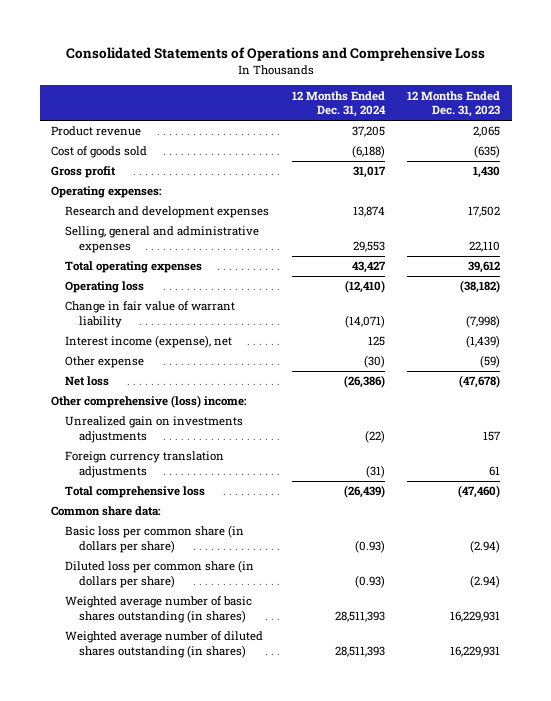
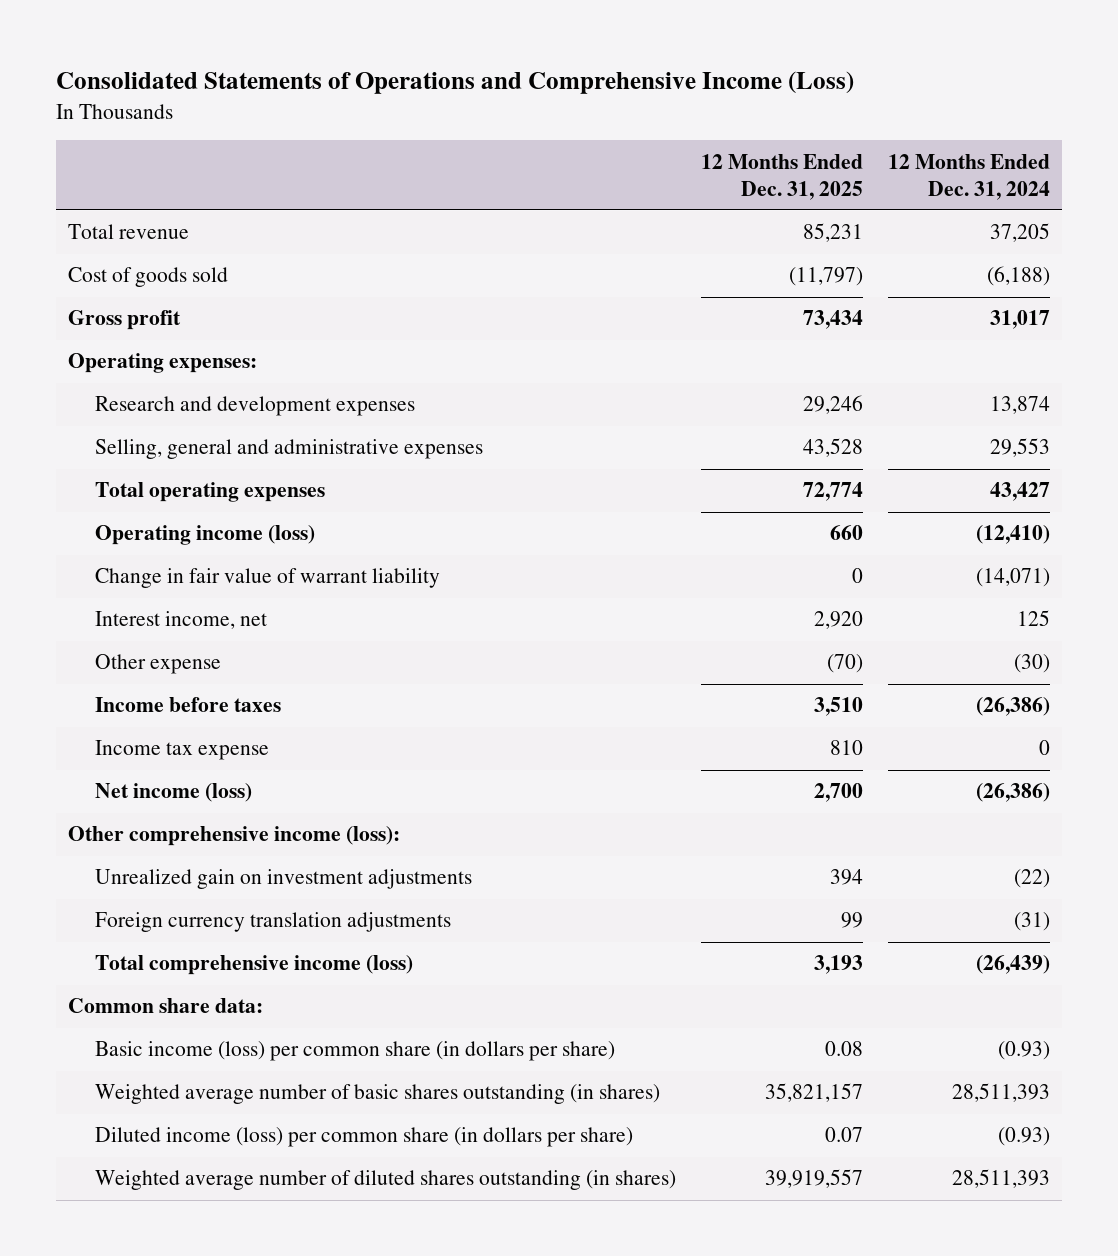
- Consolidated Statements of Operations and Comprehensive Loss
+ Consolidated Statements of Operations and Comprehensive Income (Loss)
- | 12 Months Ended Dec. 31, 2024 | 12 Months Ended Dec. 31, 2023
+ | 12 Months Ended Dec. 31, 2025 | 12 Months Ended Dec. 31, 2024
- Product revenue | 37,205 | 2,065
+ Total revenue | 85,231 | 37,205
- Operating loss | (12,410) | (38,182)
+ Operating income (loss) | 660 | (12,410)
- Interest income (expense), net | 125 | (1,439)
+ Interest income, net | 2,920 | 125
- Net loss | (26,386) | (47,678)
- Other comprehensive (loss) income:
- Unrealized gain on investments adjustments | (22) | 157
+ Income before taxes | 3,510 | (26,386)
+ Income tax expense | 810 | 0
+ Net income (loss) | 2,700 | (26,386)
+ Other comprehensive income (loss):
+ Unrealized gain on investment adjustments | 394 | (22)
- Total comprehensive loss | (26,439) | (47,460)
+ Total comprehensive income (loss) | 3,193 | (26,439)
- Basic loss per common share (in dollars per share) | (0.93) | (2.94)
- Diluted loss per common share (in dollars per share) | (0.93) | (2.94)
+ Basic income (loss) per common share (in dollars per share) | 0.08 | (0.93)
+ Diluted income (loss) per common share (in dollars per share) | 0.07 | (0.93)

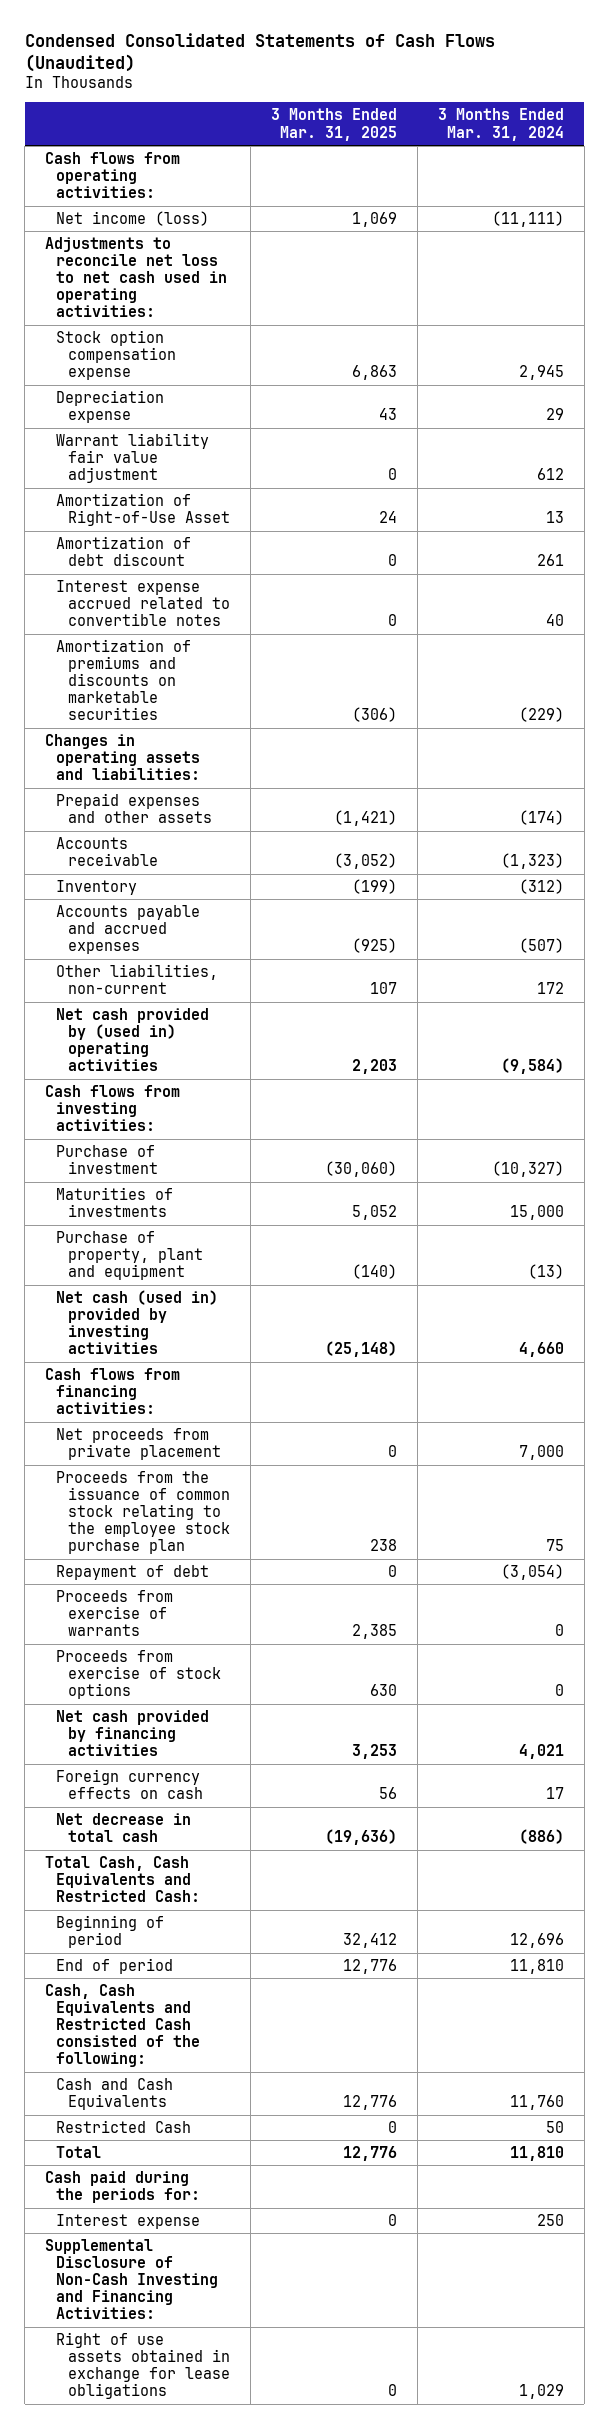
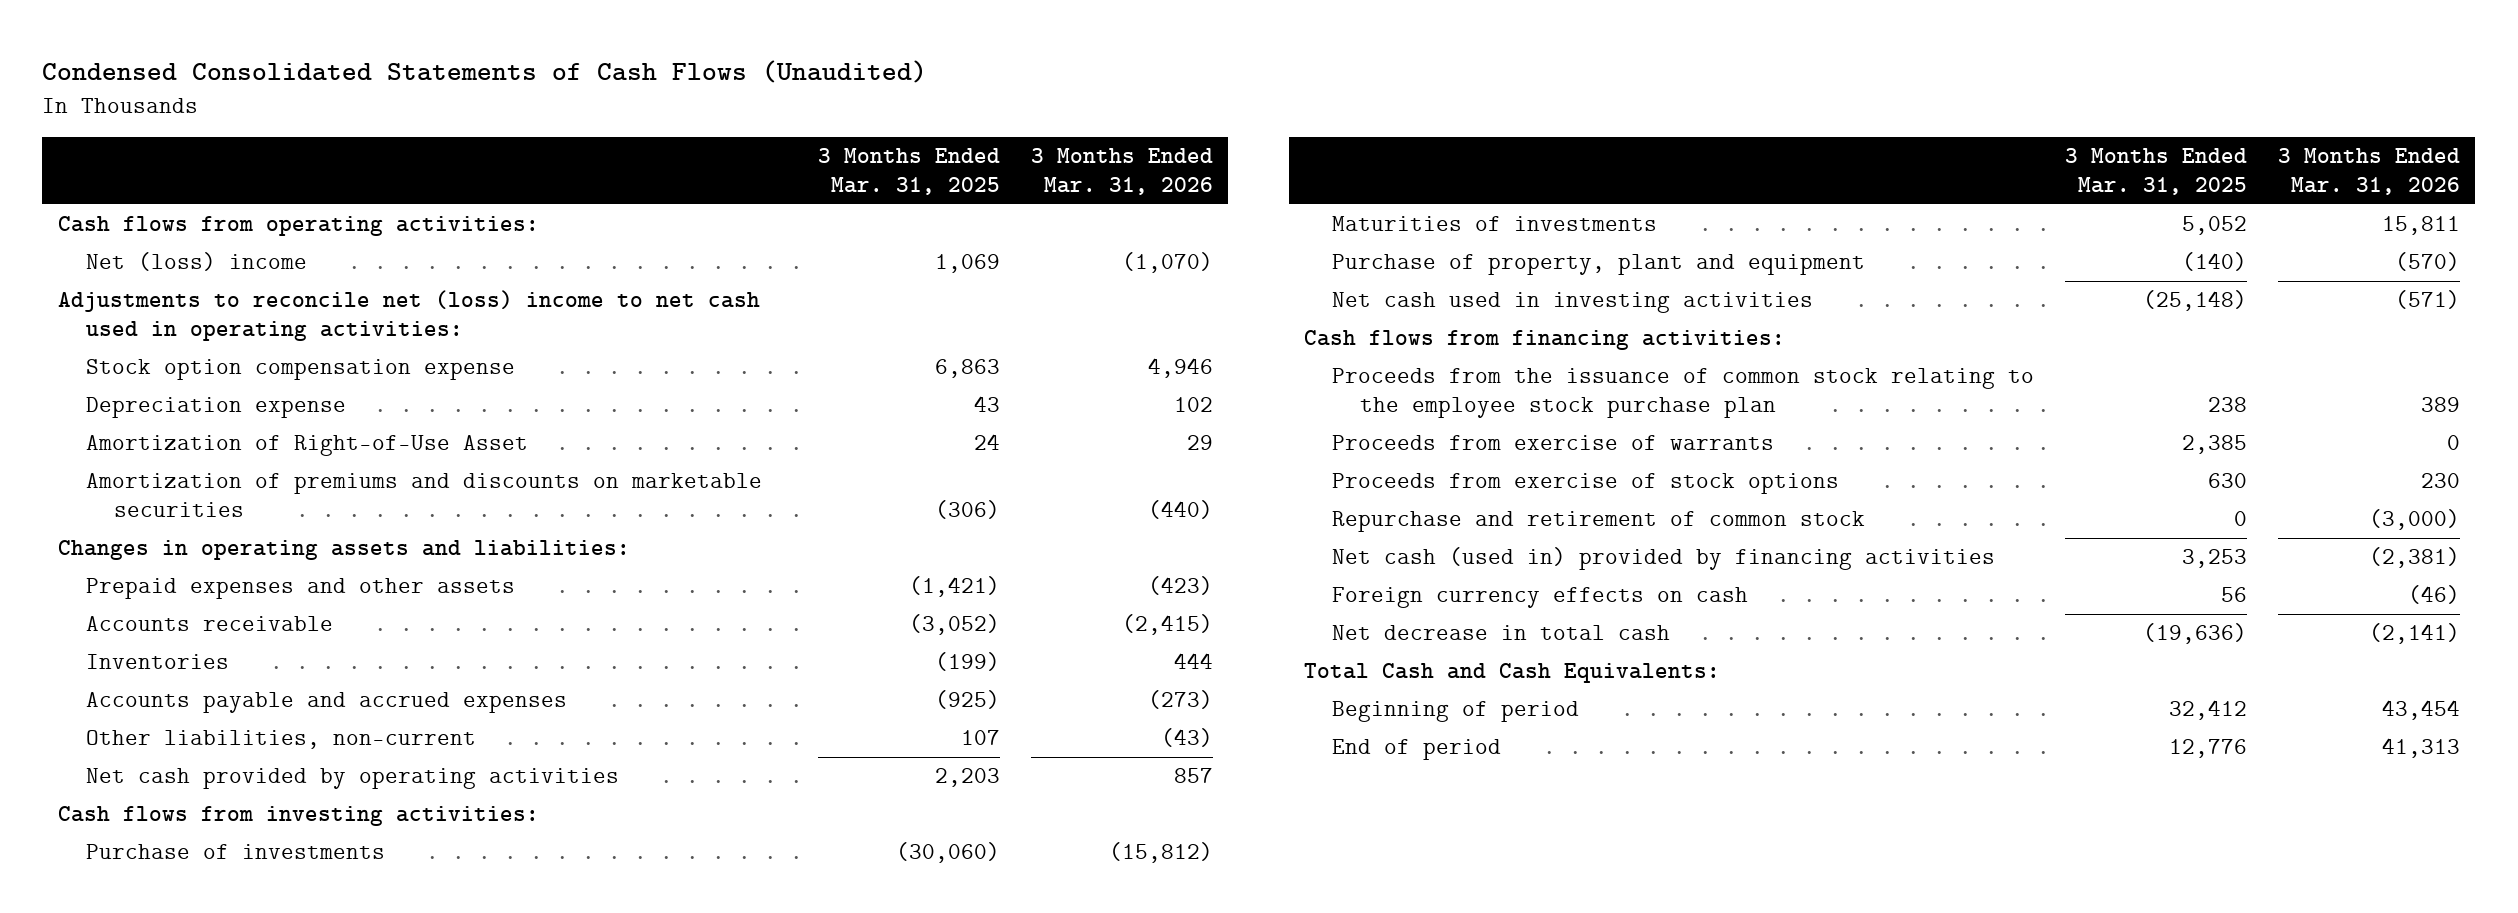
- | 3 Months Ended Mar. 31, 2025 | 3 Months Ended Mar. 31, 2024
+ | 3 Months Ended Mar. 31, 2025 | 3 Months Ended Mar. 31, 2026
- Net income (loss) | 1,069 | (11,111)
- Adjustments to reconcile net loss to net cash used in operating activities:
+ Net (loss) income | 1,069 | (1,070)
+ Adjustments to reconcile net (loss) income to net cash used in operating activities:
- Warrant liability fair value adjustment | 0 | 612
- Amortization of debt discount | 0 | 261
- Interest expense accrued related to convertible notes | 0 | 40
- Inventory | (199) | (312)
+ Inventories | (199) | 444
- Net cash provided by (used in) operating activities | 2,203 | (9,584)
+ Net cash provided by operating activities | 2,203 | 857
- Purchase of investment | (30,060) | (10,327)
+ Purchase of investments | (30,060) | (15,812)
- Net cash (used in) provided by investing activities | (25,148) | 4,660
+ Net cash used in investing activities | (25,148) | (571)
- Net proceeds from private placement | 0 | 7,000
- Repayment of debt | 0 | (3,054)
- Net cash provided by financing activities | 3,253 | 4,021
+ Repurchase and retirement of common stock | 0 | (3,000)
+ Net cash (used in) provided by financing activities | 3,253 | (2,381)
- Total Cash, Cash Equivalents and Restricted Cash:
+ Total Cash and Cash Equivalents:
- Cash, Cash Equivalents and Restricted Cash consisted of the following:
- Cash and Cash Equivalents | 12,776 | 11,760
- Restricted Cash | 0 | 50
- Total | 12,776 | 11,810
- Cash paid during the periods for:
- Interest expense | 0 | 250
- Supplemental Disclosure of Non-Cash Investing and Financing Activities:
- Right of use assets obtained in exchange for lease obligations | 0 | 1,029

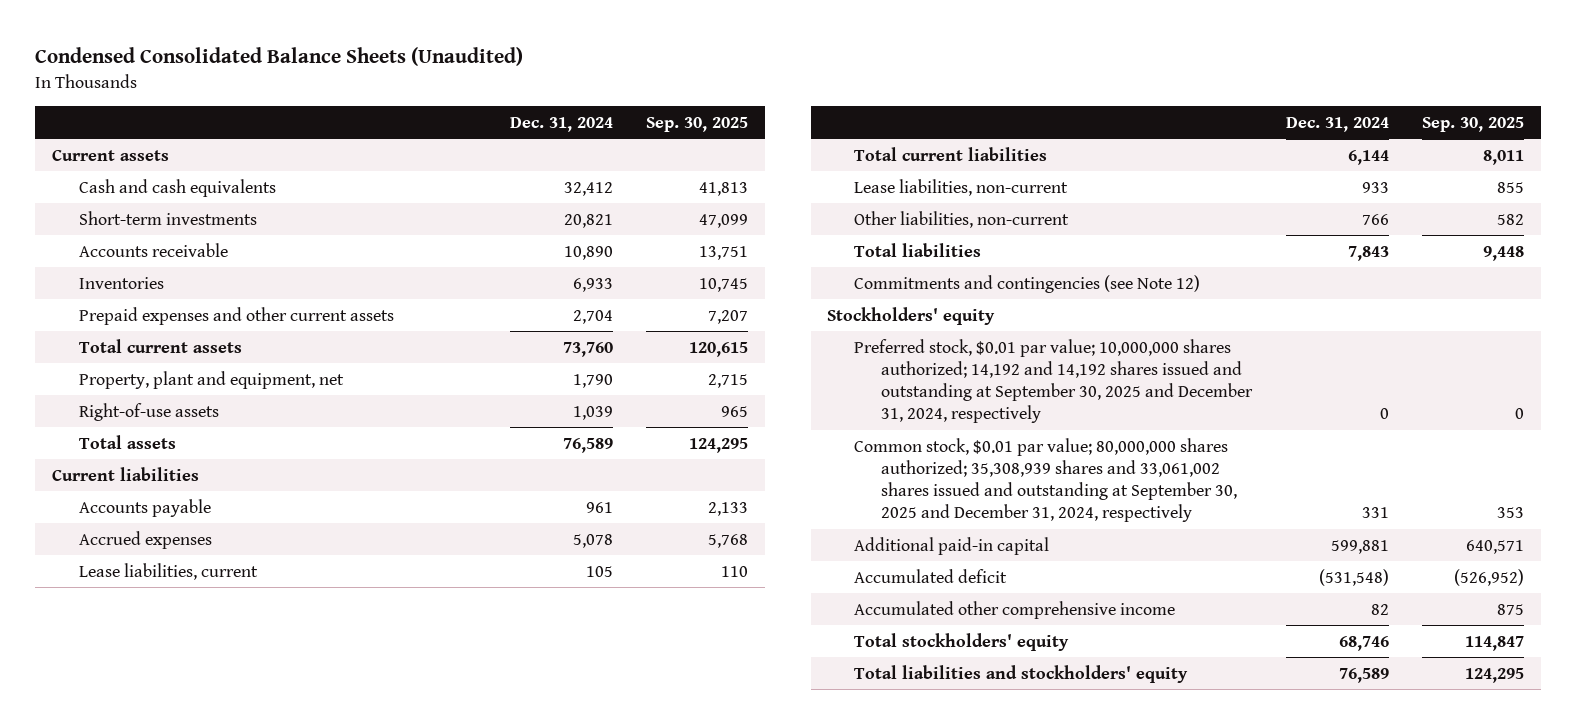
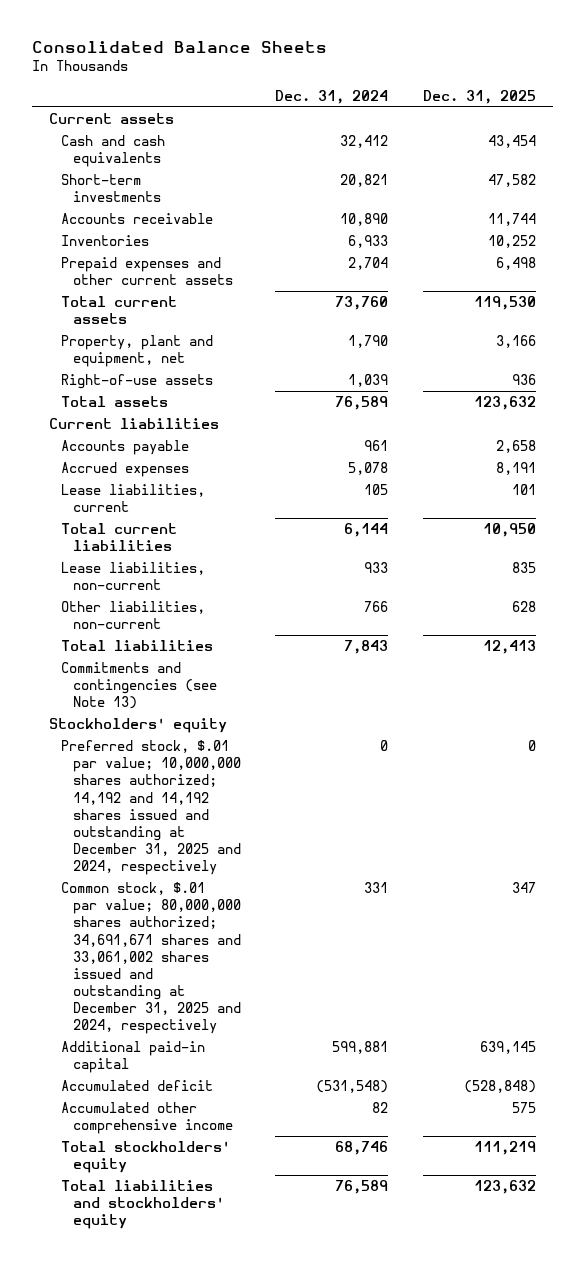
- Condensed Consolidated Balance Sheets (Unaudited)
+ Consolidated Balance Sheets
- | Dec. 31, 2024 | Sep. 30, 2025
+ | Dec. 31, 2024 | Dec. 31, 2025
- Commitments and contingencies (see Note 12)
+ Commitments and contingencies (see Note 13)
- Preferred stock, $0.01 par value; 10,000,000 shares authorized; 14,192 and 14,192 shares issued and outstanding at September 30, 2025 and December 31, 2024, respectively | 0 | 0
- Common stock, $0.01 par value; 80,000,000 shares authorized; 35,308,939 shares and 33,061,002 shares issued and outstanding at September 30, 2025 and December 31, 2024, respectively | 331 | 353
+ Preferred stock, $.01 par value; 10,000,000 shares authorized; 14,192 and 14,192 shares issued and outstanding at December 31, 2025 and 2024, respectively | 0 | 0
+ Common stock, $.01 par value; 80,000,000 shares authorized; 34,691,671 shares and 33,061,002 shares issued and outstanding at December 31, 2025 and 2024, respectively | 331 | 347

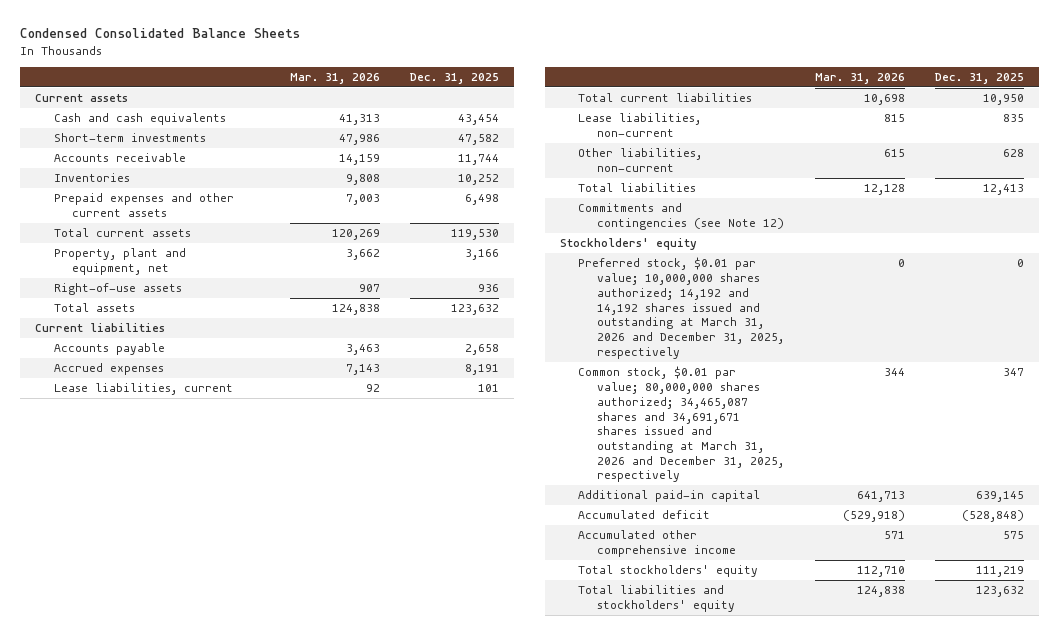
- Consolidated Balance Sheets
+ Condensed Consolidated Balance Sheets
- | Dec. 31, 2024 | Dec. 31, 2025
+ | Mar. 31, 2026 | Dec. 31, 2025
- Commitments and contingencies (see Note 13)
+ Commitments and contingencies (see Note 12)
- Preferred stock, $.01 par value; 10,000,000 shares authorized; 14,192 and 14,192 shares issued and outstanding at December 31, 2025 and 2024, respectively | 0 | 0
- Common stock, $.01 par value; 80,000,000 shares authorized; 34,691,671 shares and 33,061,002 shares issued and outstanding at December 31, 2025 and 2024, respectively | 331 | 347
+ Preferred stock, $0.01 par value; 10,000,000 shares authorized; 14,192 and 14,192 shares issued and outstanding at March 31, 2026 and December 31, 2025, respectively | 0 | 0
+ Common stock, $0.01 par value; 80,000,000 shares authorized; 34,465,087 shares and 34,691,671 shares issued and outstanding at March 31, 2026 and December 31, 2025, respectively | 344 | 347

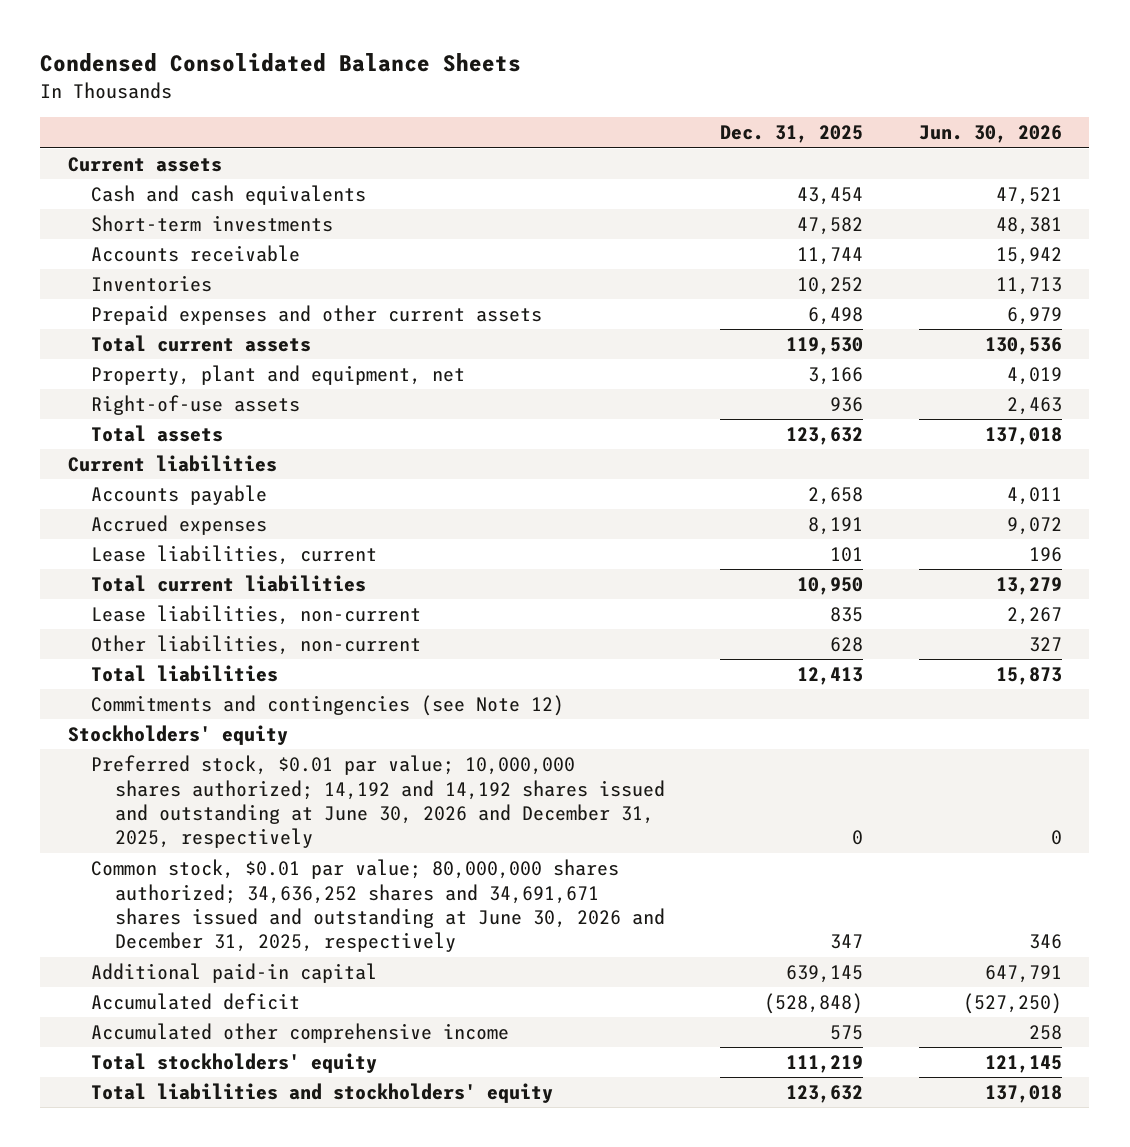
- | Mar. 31, 2026 | Dec. 31, 2025
+ | Dec. 31, 2025 | Jun. 30, 2026
- Preferred stock, $0.01 par value; 10,000,000 shares authorized; 14,192 and 14,192 shares issued and outstanding at March 31, 2026 and December 31, 2025, respectively | 0 | 0
- Common stock, $0.01 par value; 80,000,000 shares authorized; 34,465,087 shares and 34,691,671 shares issued and outstanding at March 31, 2026 and December 31, 2025, respectively | 344 | 347
+ Preferred stock, $0.01 par value; 10,000,000 shares authorized; 14,192 and 14,192 shares issued and outstanding at June 30, 2026 and December 31, 2025, respectively | 0 | 0
+ Common stock, $0.01 par value; 80,000,000 shares authorized; 34,636,252 shares and 34,691,671 shares issued and outstanding at June 30, 2026 and December 31, 2025, respectively | 347 | 346

